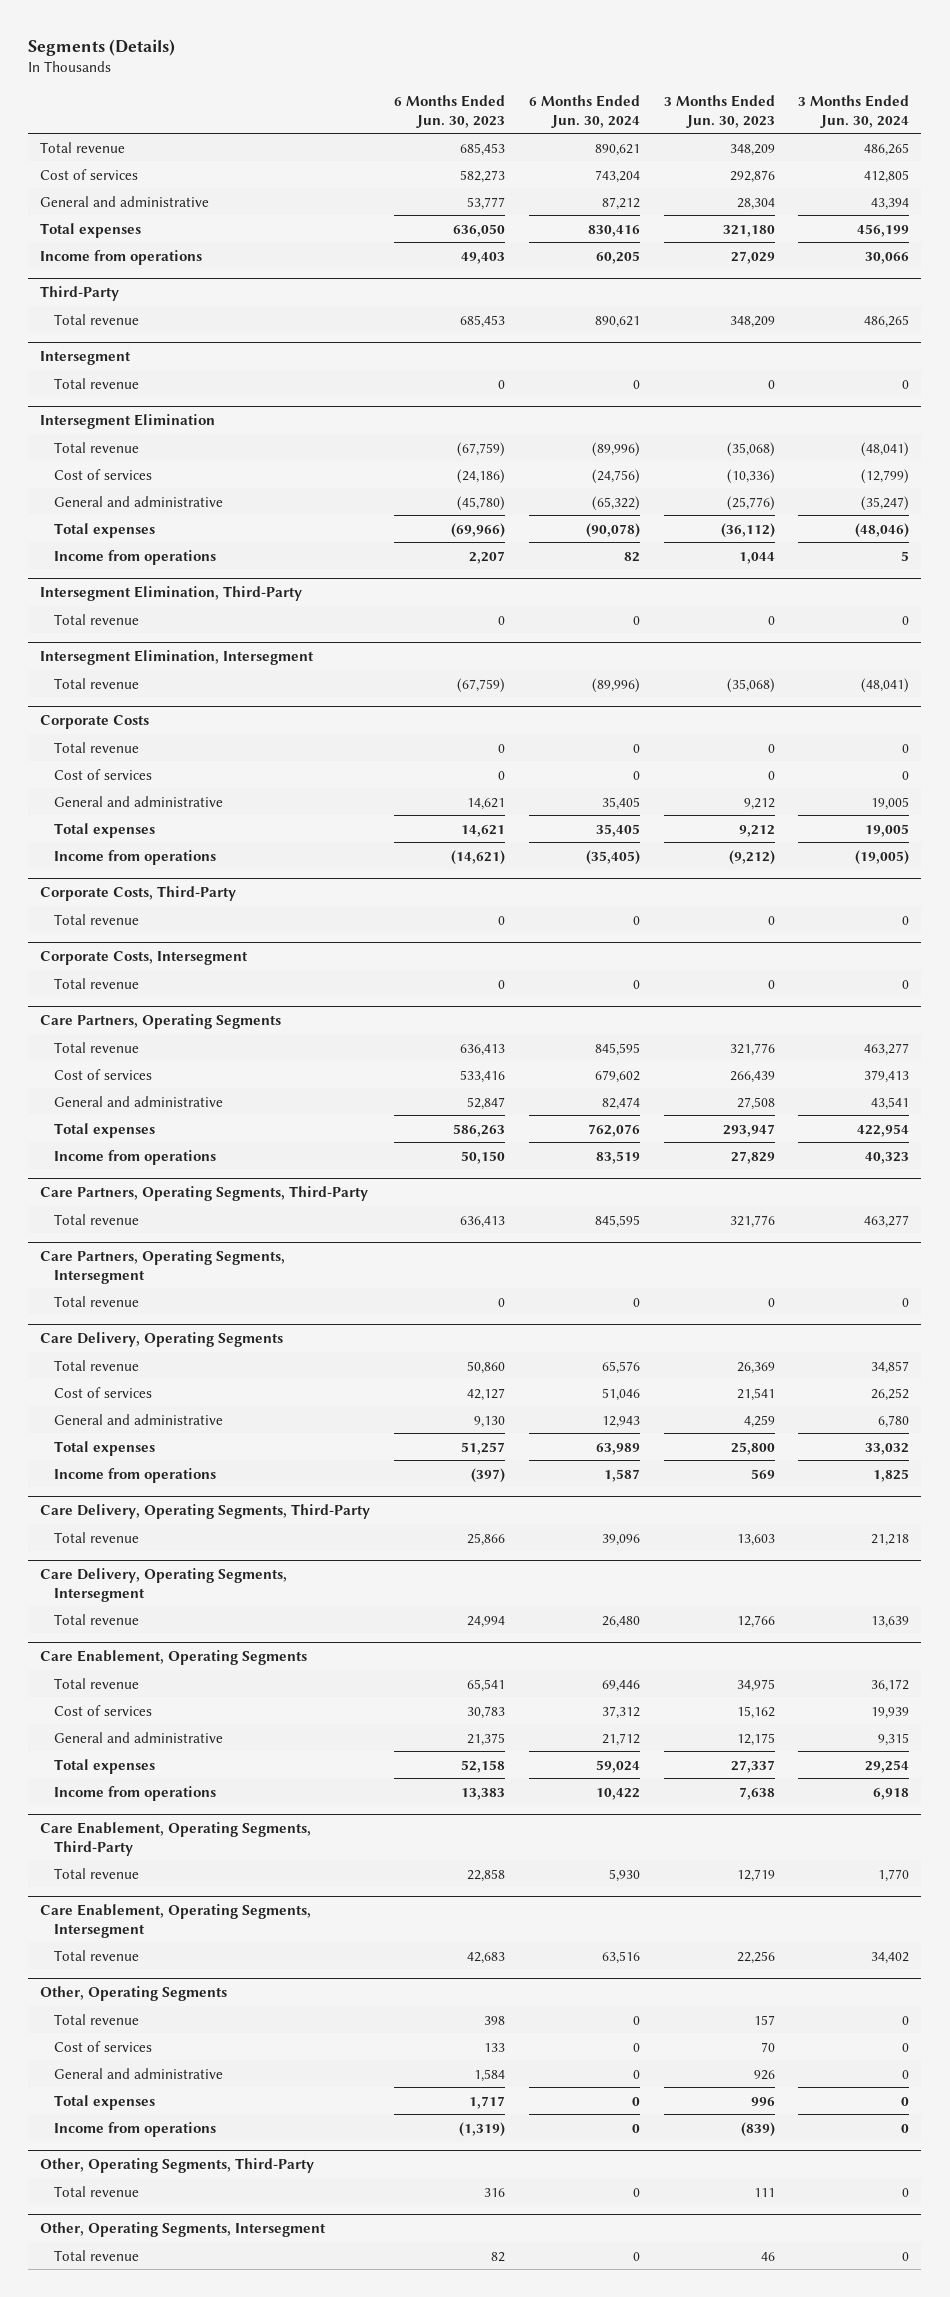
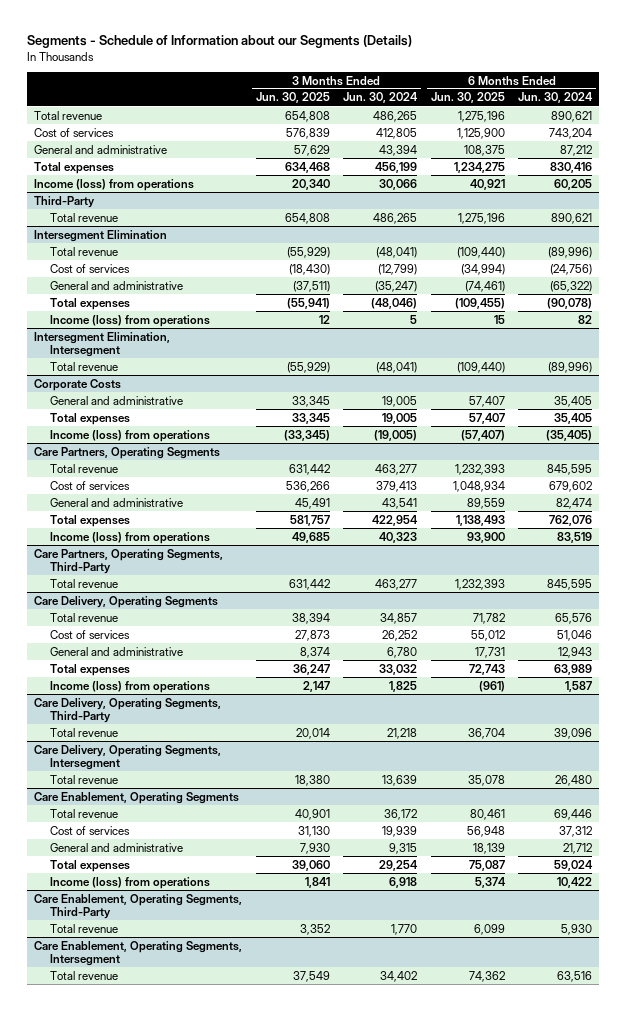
- Segments (Details)
+ Segments - Schedule of Information about our Segments (Details)
- | 6 Months Ended Jun. 30, 2023 | 6 Months Ended Jun. 30, 2024 | 3 Months Ended Jun. 30, 2023 | 3 Months Ended Jun. 30, 2024
+ | 3 Months Ended Jun. 30, 2025 | 3 Months Ended Jun. 30, 2024 | 6 Months Ended Jun. 30, 2025 | 6 Months Ended Jun. 30, 2024
- Income from operations | 49,403 | 60,205 | 27,029 | 30,066
+ Income (loss) from operations | 20,340 | 30,066 | 40,921 | 60,205
- Intersegment
- Total revenue | 0 | 0 | 0 | 0
@ Intersegment Elimination
- Income from operations | 2,207 | 82 | 1,044 | 5
- Intersegment Elimination, Third-Party
- Total revenue | 0 | 0 | 0 | 0
@ Intersegment Elimination
+ Income (loss) from operations | 12 | 5 | 15 | 82
@ Corporate Costs
- Total revenue | 0 | 0 | 0 | 0
- Cost of services | 0 | 0 | 0 | 0
- Income from operations | (14,621) | (35,405) | (9,212) | (19,005)
- Corporate Costs, Third-Party
- Total revenue | 0 | 0 | 0 | 0
- Corporate Costs, Intersegment
- Total revenue | 0 | 0 | 0 | 0
@ Corporate Costs
+ Income (loss) from operations | (33,345) | (19,005) | (57,407) | (35,405)
@ Care Partners, Operating Segments
- Income from operations | 50,150 | 83,519 | 27,829 | 40,323
+ Income (loss) from operations | 49,685 | 40,323 | 93,900 | 83,519
- Care Partners, Operating Segments, Intersegment
- Total revenue | 0 | 0 | 0 | 0
@ Care Delivery, Operating Segments
- Income from operations | (397) | 1,587 | 569 | 1,825
+ Income (loss) from operations | 2,147 | 1,825 | (961) | 1,587
@ Care Enablement, Operating Segments
- Income from operations | 13,383 | 10,422 | 7,638 | 6,918
+ Income (loss) from operations | 1,841 | 6,918 | 5,374 | 10,422
- Other, Operating Segments
- Total revenue | 398 | 0 | 157 | 0
- Cost of services | 133 | 0 | 70 | 0
- General and administrative | 1,584 | 0 | 926 | 0
- Total expenses | 1,717 | 0 | 996 | 0
- Income from operations | (1,319) | 0 | (839) | 0
- Other, Operating Segments, Third-Party
- Total revenue | 316 | 0 | 111 | 0
- Other, Operating Segments, Intersegment
- Total revenue | 82 | 0 | 46 | 0

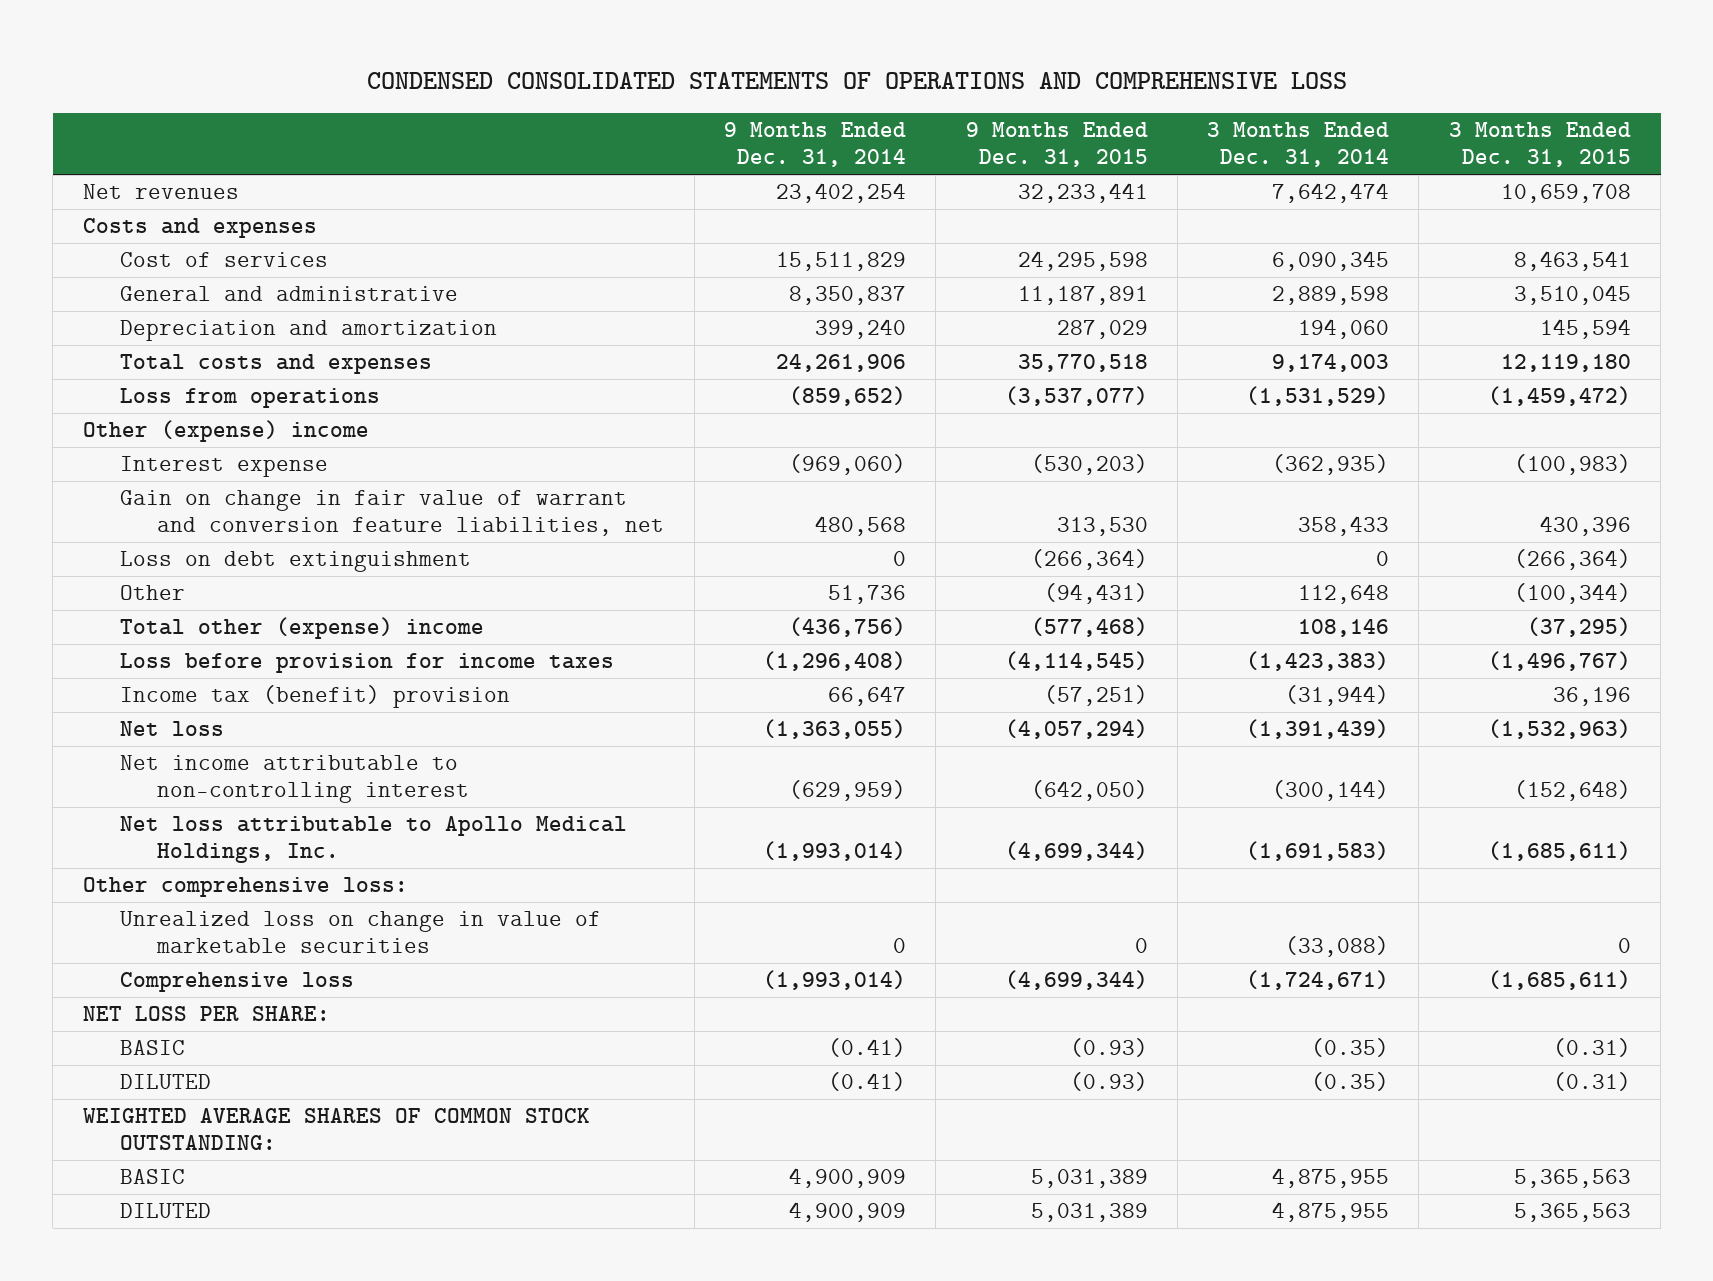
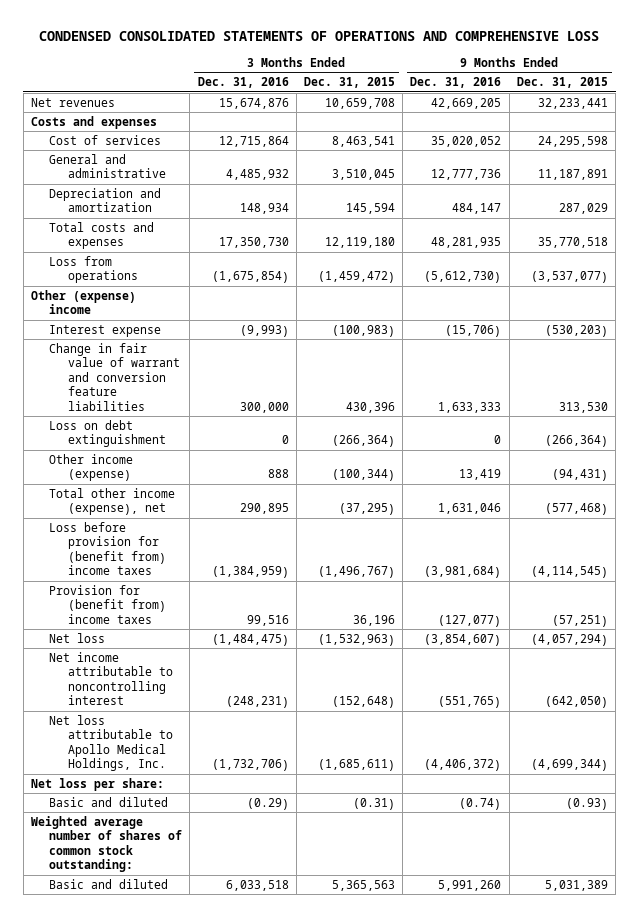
- | 9 Months Ended Dec. 31, 2014 | 9 Months Ended Dec. 31, 2015 | 3 Months Ended Dec. 31, 2014 | 3 Months Ended Dec. 31, 2015
+ | 3 Months Ended Dec. 31, 2016 | 3 Months Ended Dec. 31, 2015 | 9 Months Ended Dec. 31, 2016 | 9 Months Ended Dec. 31, 2015
- Gain on change in fair value of warrant and conversion feature liabilities, net | 480,568 | 313,530 | 358,433 | 430,396
+ Change in fair value of warrant and conversion feature liabilities | 300,000 | 430,396 | 1,633,333 | 313,530
- Other | 51,736 | (94,431) | 112,648 | (100,344)
- Total other (expense) income | (436,756) | (577,468) | 108,146 | (37,295)
- Loss before provision for income taxes | (1,296,408) | (4,114,545) | (1,423,383) | (1,496,767)
- Income tax (benefit) provision | 66,647 | (57,251) | (31,944) | 36,196
+ Other income (expense) | 888 | (100,344) | 13,419 | (94,431)
+ Total other income (expense), net | 290,895 | (37,295) | 1,631,046 | (577,468)
+ Loss before provision for (benefit from) income taxes | (1,384,959) | (1,496,767) | (3,981,684) | (4,114,545)
+ Provision for (benefit from) income taxes | 99,516 | 36,196 | (127,077) | (57,251)
- Net income attributable to non-controlling interest | (629,959) | (642,050) | (300,144) | (152,648)
+ Net income attributable to noncontrolling interest | (248,231) | (152,648) | (551,765) | (642,050)
- Other comprehensive loss:
- Unrealized loss on change in value of marketable securities | 0 | 0 | (33,088) | 0
- Comprehensive loss | (1,993,014) | (4,699,344) | (1,724,671) | (1,685,611)
- NET LOSS PER SHARE:
- BASIC | (0.41) | (0.93) | (0.35) | (0.31)
- DILUTED | (0.41) | (0.93) | (0.35) | (0.31)
- WEIGHTED AVERAGE SHARES OF COMMON STOCK OUTSTANDING:
- BASIC | 4,900,909 | 5,031,389 | 4,875,955 | 5,365,563
- DILUTED | 4,900,909 | 5,031,389 | 4,875,955 | 5,365,563
+ Net loss per share:
+ Basic and diluted | (0.29) | (0.31) | (0.74) | (0.93)
+ Weighted average number of shares of common stock outstanding:
+ Basic and diluted | 6,033,518 | 5,365,563 | 5,991,260 | 5,031,389

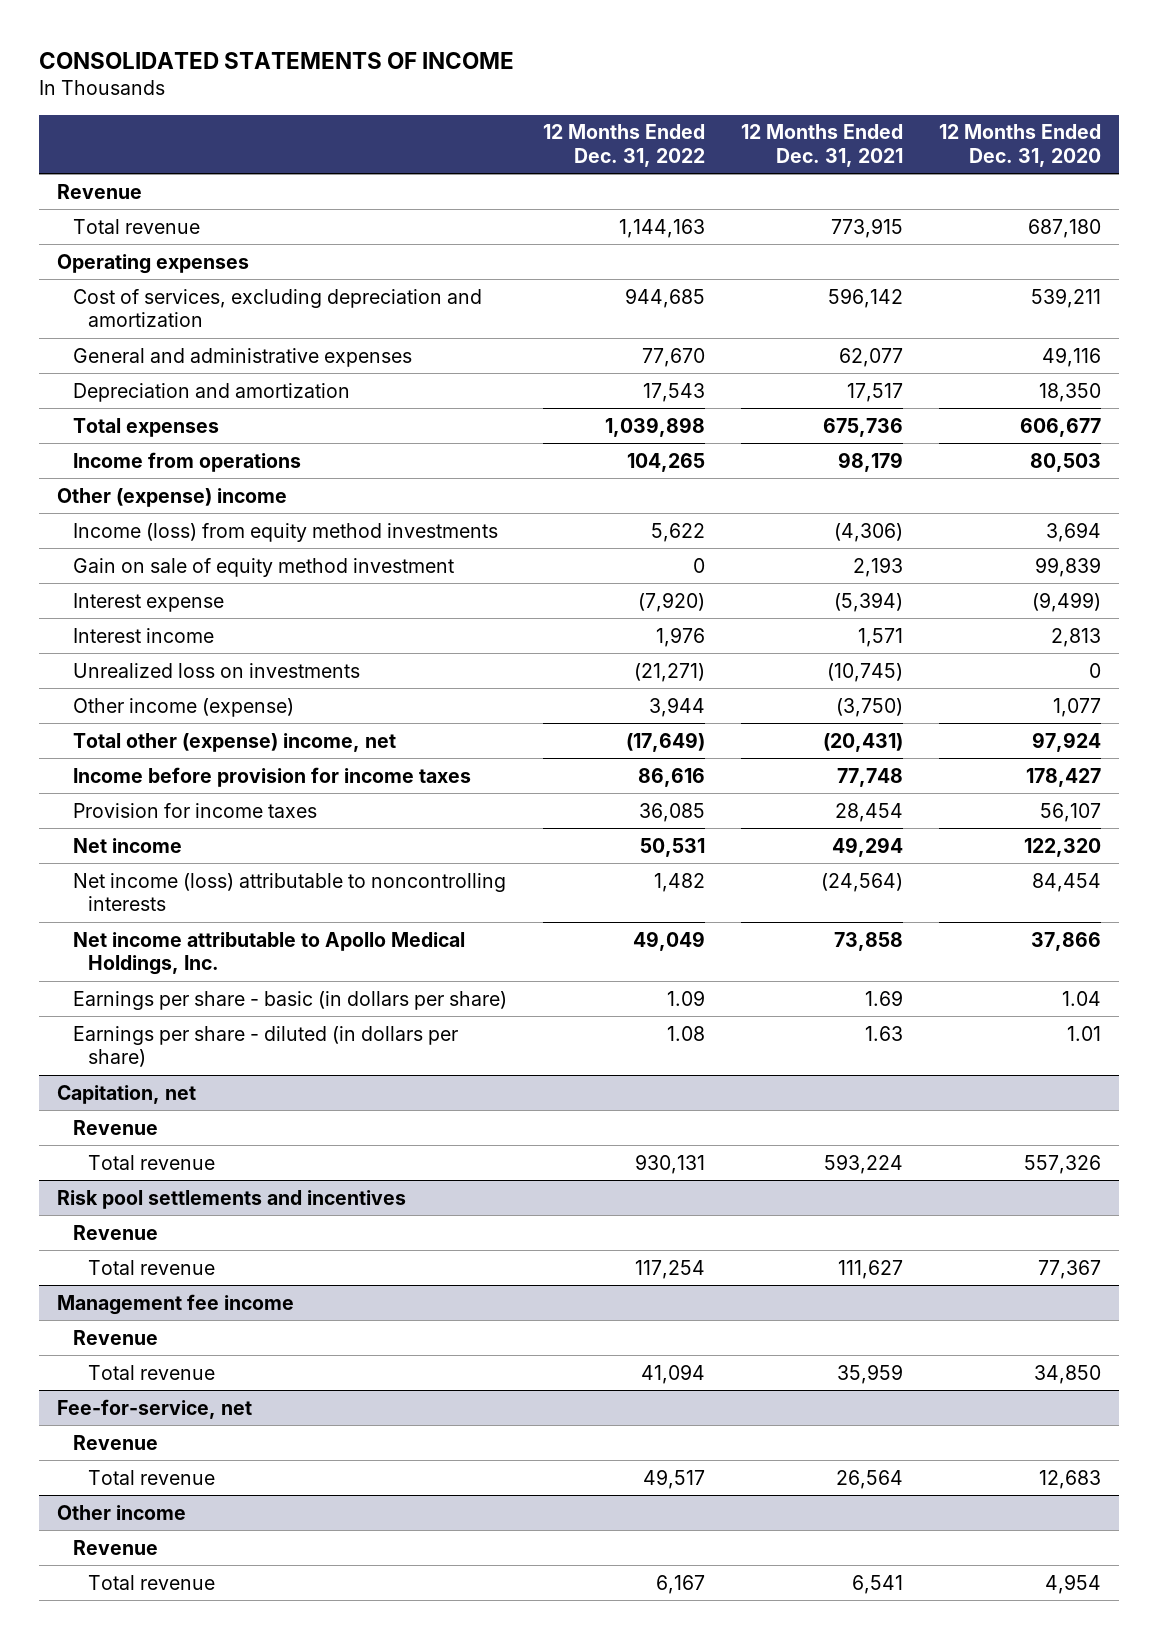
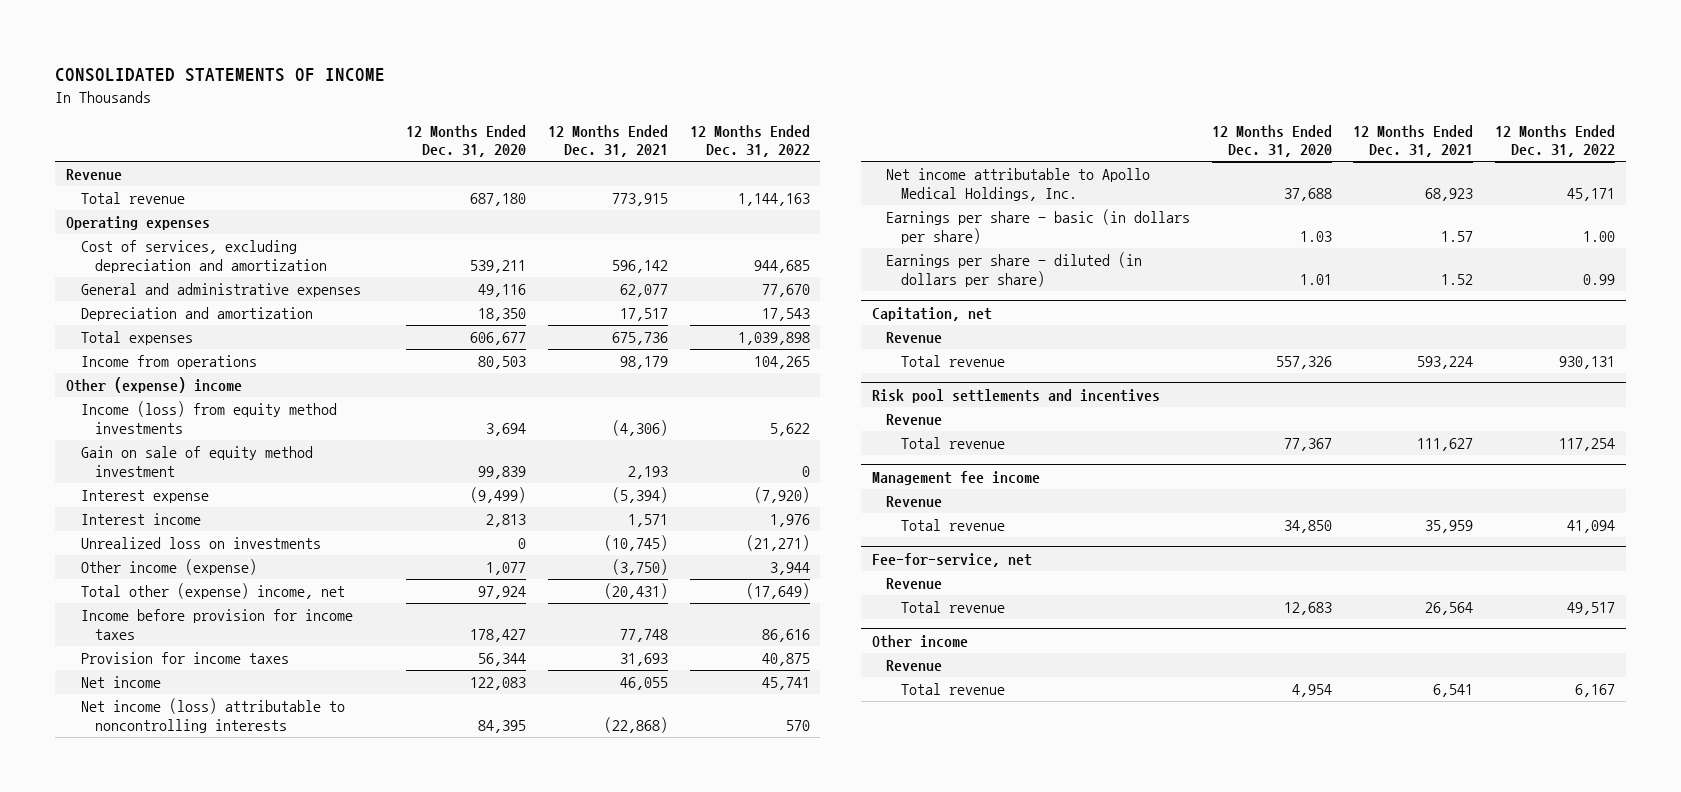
- | 12 Months Ended Dec. 31, 2022 | 12 Months Ended Dec. 31, 2021 | 12 Months Ended Dec. 31, 2020
+ | 12 Months Ended Dec. 31, 2020 | 12 Months Ended Dec. 31, 2021 | 12 Months Ended Dec. 31, 2022
- Provision for income taxes | 36,085 | 28,454 | 56,107
- Net income | 50,531 | 49,294 | 122,320
- Net income (loss) attributable to noncontrolling interests | 1,482 | (24,564) | 84,454
- Net income attributable to Apollo Medical Holdings, Inc. | 49,049 | 73,858 | 37,866
- Earnings per share - basic (in dollars per share) | 1.09 | 1.69 | 1.04
- Earnings per share - diluted (in dollars per share) | 1.08 | 1.63 | 1.01
+ Provision for income taxes | 56,344 | 31,693 | 40,875
+ Net income | 122,083 | 46,055 | 45,741
+ Net income (loss) attributable to noncontrolling interests | 84,395 | (22,868) | 570
+ Net income attributable to Apollo Medical Holdings, Inc. | 37,688 | 68,923 | 45,171
+ Earnings per share - basic (in dollars per share) | 1.03 | 1.57 | 1.00
+ Earnings per share - diluted (in dollars per share) | 1.01 | 1.52 | 0.99

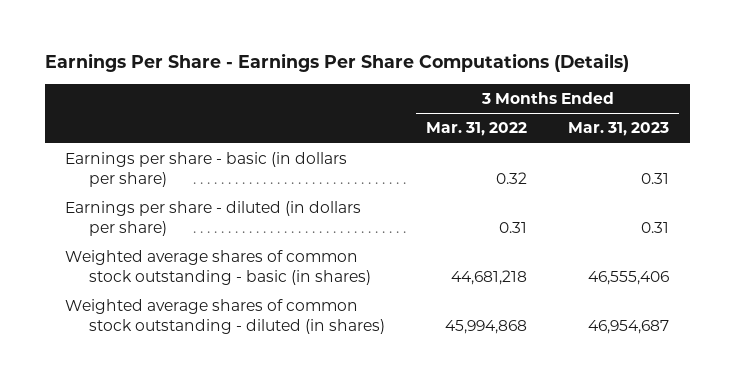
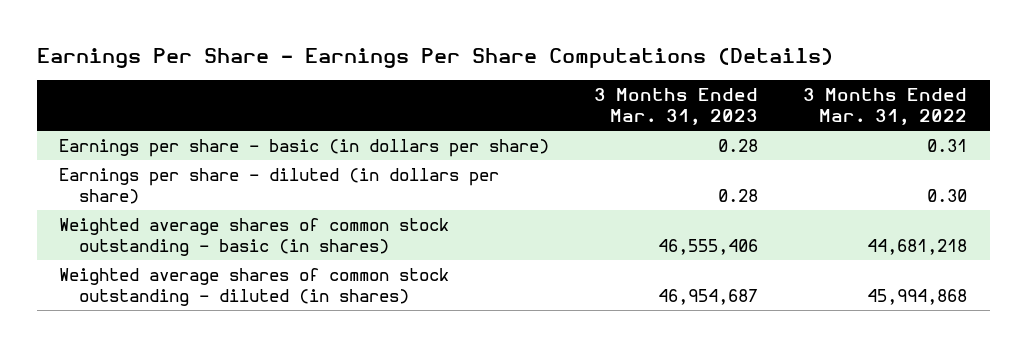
- | 3 Months Ended Mar. 31, 2022 | 3 Months Ended Mar. 31, 2023
+ | 3 Months Ended Mar. 31, 2023 | 3 Months Ended Mar. 31, 2022
- Earnings per share - basic (in dollars per share) | 0.32 | 0.31
- Earnings per share - diluted (in dollars per share) | 0.31 | 0.31
+ Earnings per share - basic (in dollars per share) | 0.28 | 0.31
+ Earnings per share - diluted (in dollars per share) | 0.28 | 0.30

